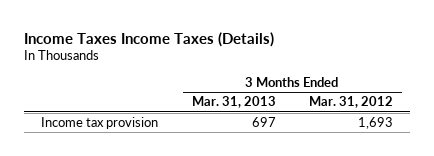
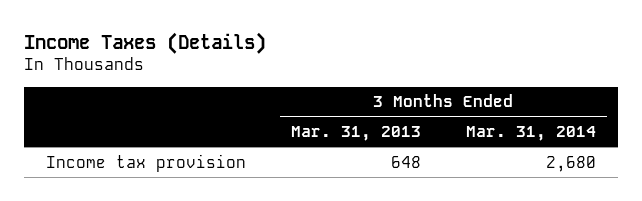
- Income Taxes Income Taxes (Details)
+ Income Taxes (Details)
- | 3 Months Ended Mar. 31, 2013 | 3 Months Ended Mar. 31, 2012
+ | 3 Months Ended Mar. 31, 2013 | 3 Months Ended Mar. 31, 2014
- Income tax provision | 697 | 1,693
+ Income tax provision | 648 | 2,680

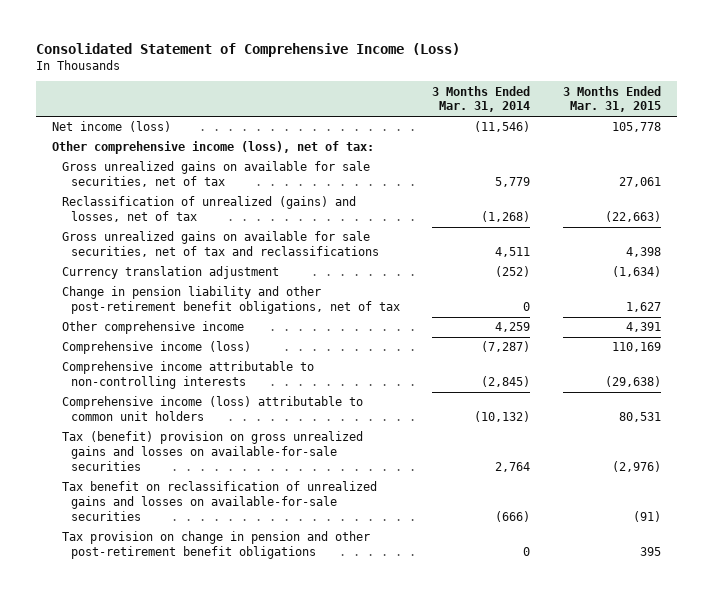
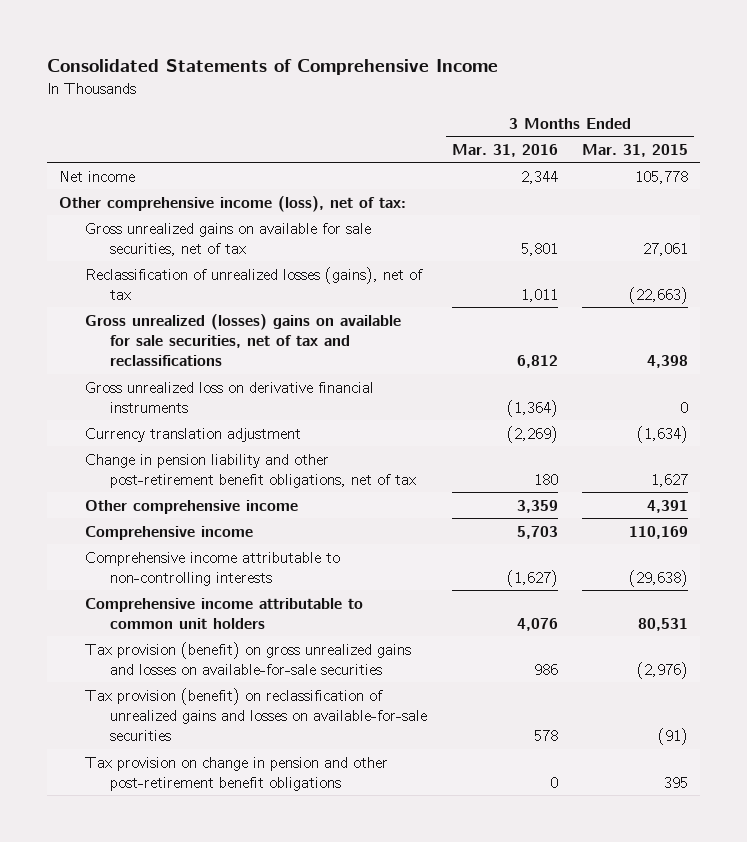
- Consolidated Statement of Comprehensive Income (Loss)
+ Consolidated Statements of Comprehensive Income
- | 3 Months Ended Mar. 31, 2014 | 3 Months Ended Mar. 31, 2015
+ | 3 Months Ended Mar. 31, 2016 | 3 Months Ended Mar. 31, 2015
- Net income (loss) | (11,546) | 105,778
+ Net income | 2,344 | 105,778
- Reclassification of unrealized (gains) and losses, net of tax | (1,268) | (22,663)
- Gross unrealized gains on available for sale securities, net of tax and reclassifications | 4,511 | 4,398
+ Reclassification of unrealized losses (gains), net of tax | 1,011 | (22,663)
+ Gross unrealized (losses) gains on available for sale securities, net of tax and reclassifications | 6,812 | 4,398
+ Gross unrealized loss on derivative financial instruments | (1,364) | 0
- Comprehensive income (loss) | (7,287) | 110,169
+ Comprehensive income | 5,703 | 110,169
- Comprehensive income (loss) attributable to common unit holders | (10,132) | 80,531
- Tax (benefit) provision on gross unrealized gains and losses on available-for-sale securities | 2,764 | (2,976)
- Tax benefit on reclassification of unrealized gains and losses on available-for-sale securities | (666) | (91)
+ Comprehensive income attributable to common unit holders | 4,076 | 80,531
+ Tax provision (benefit) on gross unrealized gains and losses on available-for-sale securities | 986 | (2,976)
+ Tax provision (benefit) on reclassification of unrealized gains and losses on available-for-sale securities | 578 | (91)

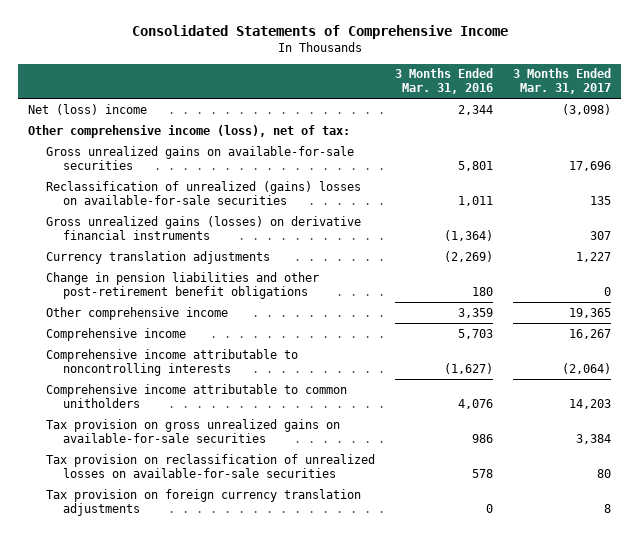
- | 3 Months Ended Mar. 31, 2016 | 3 Months Ended Mar. 31, 2015
+ | 3 Months Ended Mar. 31, 2016 | 3 Months Ended Mar. 31, 2017
- Net income | 2,344 | 105,778
+ Net (loss) income | 2,344 | (3,098)
- Gross unrealized gains on available for sale securities, net of tax | 5,801 | 27,061
- Reclassification of unrealized losses (gains), net of tax | 1,011 | (22,663)
- Gross unrealized (losses) gains on available for sale securities, net of tax and reclassifications | 6,812 | 4,398
- Gross unrealized loss on derivative financial instruments | (1,364) | 0
- Currency translation adjustment | (2,269) | (1,634)
- Change in pension liability and other post-retirement benefit obligations, net of tax | 180 | 1,627
+ Gross unrealized gains on available-for-sale securities | 5,801 | 17,696
+ Reclassification of unrealized (gains) losses on available-for-sale securities | 1,011 | 135
+ Gross unrealized gains (losses) on derivative financial instruments | (1,364) | 307
+ Currency translation adjustments | (2,269) | 1,227
+ Change in pension liabilities and other post-retirement benefit obligations | 180 | 0
- Comprehensive income attributable to non-controlling interests | (1,627) | (29,638)
- Comprehensive income attributable to common unit holders | 4,076 | 80,531
- Tax provision (benefit) on gross unrealized gains and losses on available-for-sale securities | 986 | (2,976)
- Tax provision (benefit) on reclassification of unrealized gains and losses on available-for-sale securities | 578 | (91)
- Tax provision on change in pension and other post-retirement benefit obligations | 0 | 395
+ Comprehensive income attributable to noncontrolling interests | (1,627) | (2,064)
+ Comprehensive income attributable to common unitholders | 4,076 | 14,203
+ Tax provision on gross unrealized gains on available-for-sale securities | 986 | 3,384
+ Tax provision on reclassification of unrealized losses on available-for-sale securities | 578 | 80
+ Tax provision on foreign currency translation adjustments | 0 | 8

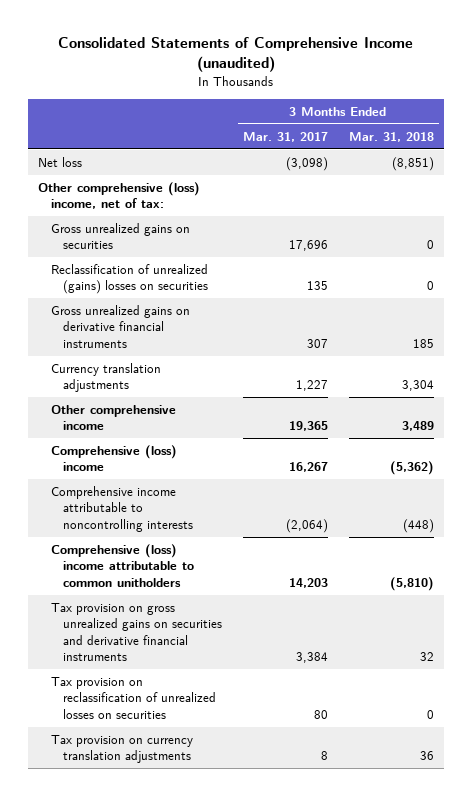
- Consolidated Statements of Comprehensive Income
+ Consolidated Statements of Comprehensive Income (unaudited)
- | 3 Months Ended Mar. 31, 2016 | 3 Months Ended Mar. 31, 2017
+ | 3 Months Ended Mar. 31, 2017 | 3 Months Ended Mar. 31, 2018
- Net (loss) income | 2,344 | (3,098)
- Other comprehensive income (loss), net of tax:
- Gross unrealized gains on available-for-sale securities | 5,801 | 17,696
- Reclassification of unrealized (gains) losses on available-for-sale securities | 1,011 | 135
- Gross unrealized gains (losses) on derivative financial instruments | (1,364) | 307
+ Net loss | (3,098) | (8,851)
+ Other comprehensive (loss) income, net of tax:
+ Gross unrealized gains on securities | 17,696 | 0
+ Reclassification of unrealized (gains) losses on securities | 135 | 0
+ Gross unrealized gains on derivative financial instruments | 307 | 185
- Change in pension liabilities and other post-retirement benefit obligations | 180 | 0
- Comprehensive income | 5,703 | 16,267
+ Comprehensive (loss) income | 16,267 | (5,362)
- Comprehensive income attributable to common unitholders | 4,076 | 14,203
- Tax provision on gross unrealized gains on available-for-sale securities | 986 | 3,384
- Tax provision on reclassification of unrealized losses on available-for-sale securities | 578 | 80
- Tax provision on foreign currency translation adjustments | 0 | 8
+ Comprehensive (loss) income attributable to common unitholders | 14,203 | (5,810)
+ Tax provision on gross unrealized gains on securities and derivative financial instruments | 3,384 | 32
+ Tax provision on reclassification of unrealized losses on securities | 80 | 0
+ Tax provision on currency translation adjustments | 8 | 36

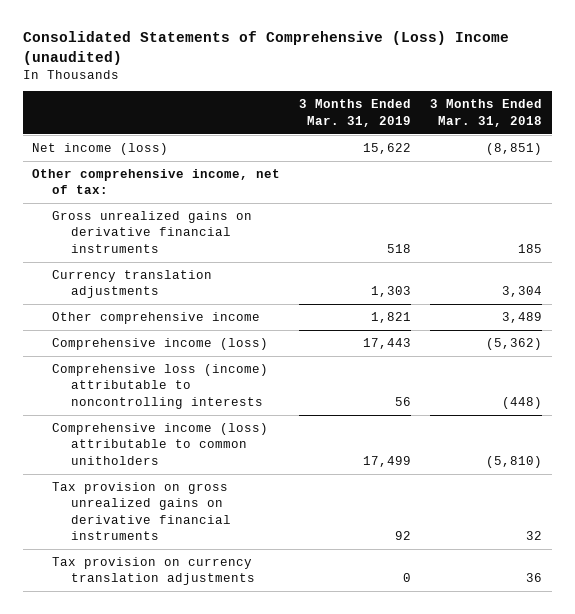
- Consolidated Statements of Comprehensive Income (unaudited)
+ Consolidated Statements of Comprehensive (Loss) Income (unaudited)
- | 3 Months Ended Mar. 31, 2017 | 3 Months Ended Mar. 31, 2018
+ | 3 Months Ended Mar. 31, 2019 | 3 Months Ended Mar. 31, 2018
- Net loss | (3,098) | (8,851)
- Other comprehensive (loss) income, net of tax:
- Gross unrealized gains on securities | 17,696 | 0
- Reclassification of unrealized (gains) losses on securities | 135 | 0
+ Net income (loss) | 15,622 | (8,851)
+ Other comprehensive income, net of tax:
- Comprehensive (loss) income | 16,267 | (5,362)
- Comprehensive income attributable to noncontrolling interests | (2,064) | (448)
- Comprehensive (loss) income attributable to common unitholders | 14,203 | (5,810)
- Tax provision on gross unrealized gains on securities and derivative financial instruments | 3,384 | 32
- Tax provision on reclassification of unrealized losses on securities | 80 | 0
+ Comprehensive income (loss) | 17,443 | (5,362)
+ Comprehensive loss (income) attributable to noncontrolling interests | 56 | (448)
+ Comprehensive income (loss) attributable to common unitholders | 17,499 | (5,810)
+ Tax provision on gross unrealized gains on derivative financial instruments | 92 | 32

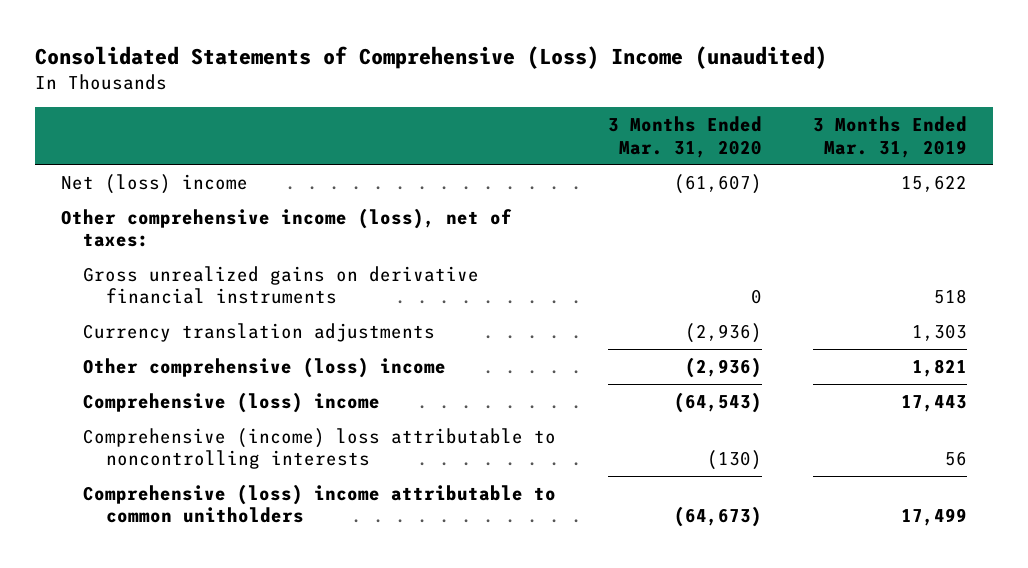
- | 3 Months Ended Mar. 31, 2019 | 3 Months Ended Mar. 31, 2018
+ | 3 Months Ended Mar. 31, 2020 | 3 Months Ended Mar. 31, 2019
- Net income (loss) | 15,622 | (8,851)
- Other comprehensive income, net of tax:
+ Net (loss) income | (61,607) | 15,622
+ Other comprehensive income (loss), net of taxes:
- Other comprehensive income | 1,821 | 3,489
- Comprehensive income (loss) | 17,443 | (5,362)
- Comprehensive loss (income) attributable to noncontrolling interests | 56 | (448)
- Comprehensive income (loss) attributable to common unitholders | 17,499 | (5,810)
- Tax provision on gross unrealized gains on derivative financial instruments | 92 | 32
- Tax provision on currency translation adjustments | 0 | 36
+ Other comprehensive (loss) income | (2,936) | 1,821
+ Comprehensive (loss) income | (64,543) | 17,443
+ Comprehensive (income) loss attributable to noncontrolling interests | (130) | 56
+ Comprehensive (loss) income attributable to common unitholders | (64,673) | 17,499

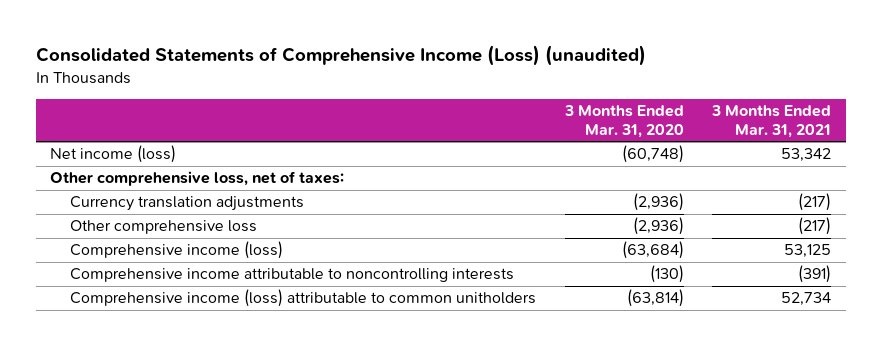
- Consolidated Statements of Comprehensive (Loss) Income (unaudited)
+ Consolidated Statements of Comprehensive Income (Loss) (unaudited)
- | 3 Months Ended Mar. 31, 2020 | 3 Months Ended Mar. 31, 2019
+ | 3 Months Ended Mar. 31, 2020 | 3 Months Ended Mar. 31, 2021
- Net (loss) income | (61,607) | 15,622
- Other comprehensive income (loss), net of taxes:
- Gross unrealized gains on derivative financial instruments | 0 | 518
+ Net income (loss) | (60,748) | 53,342
+ Other comprehensive loss, net of taxes:
- Other comprehensive (loss) income | (2,936) | 1,821
- Comprehensive (loss) income | (64,543) | 17,443
- Comprehensive (income) loss attributable to noncontrolling interests | (130) | 56
- Comprehensive (loss) income attributable to common unitholders | (64,673) | 17,499
+ Other comprehensive loss | (2,936) | (217)
+ Comprehensive income (loss) | (63,684) | 53,125
+ Comprehensive income attributable to noncontrolling interests | (130) | (391)
+ Comprehensive income (loss) attributable to common unitholders | (63,814) | 52,734

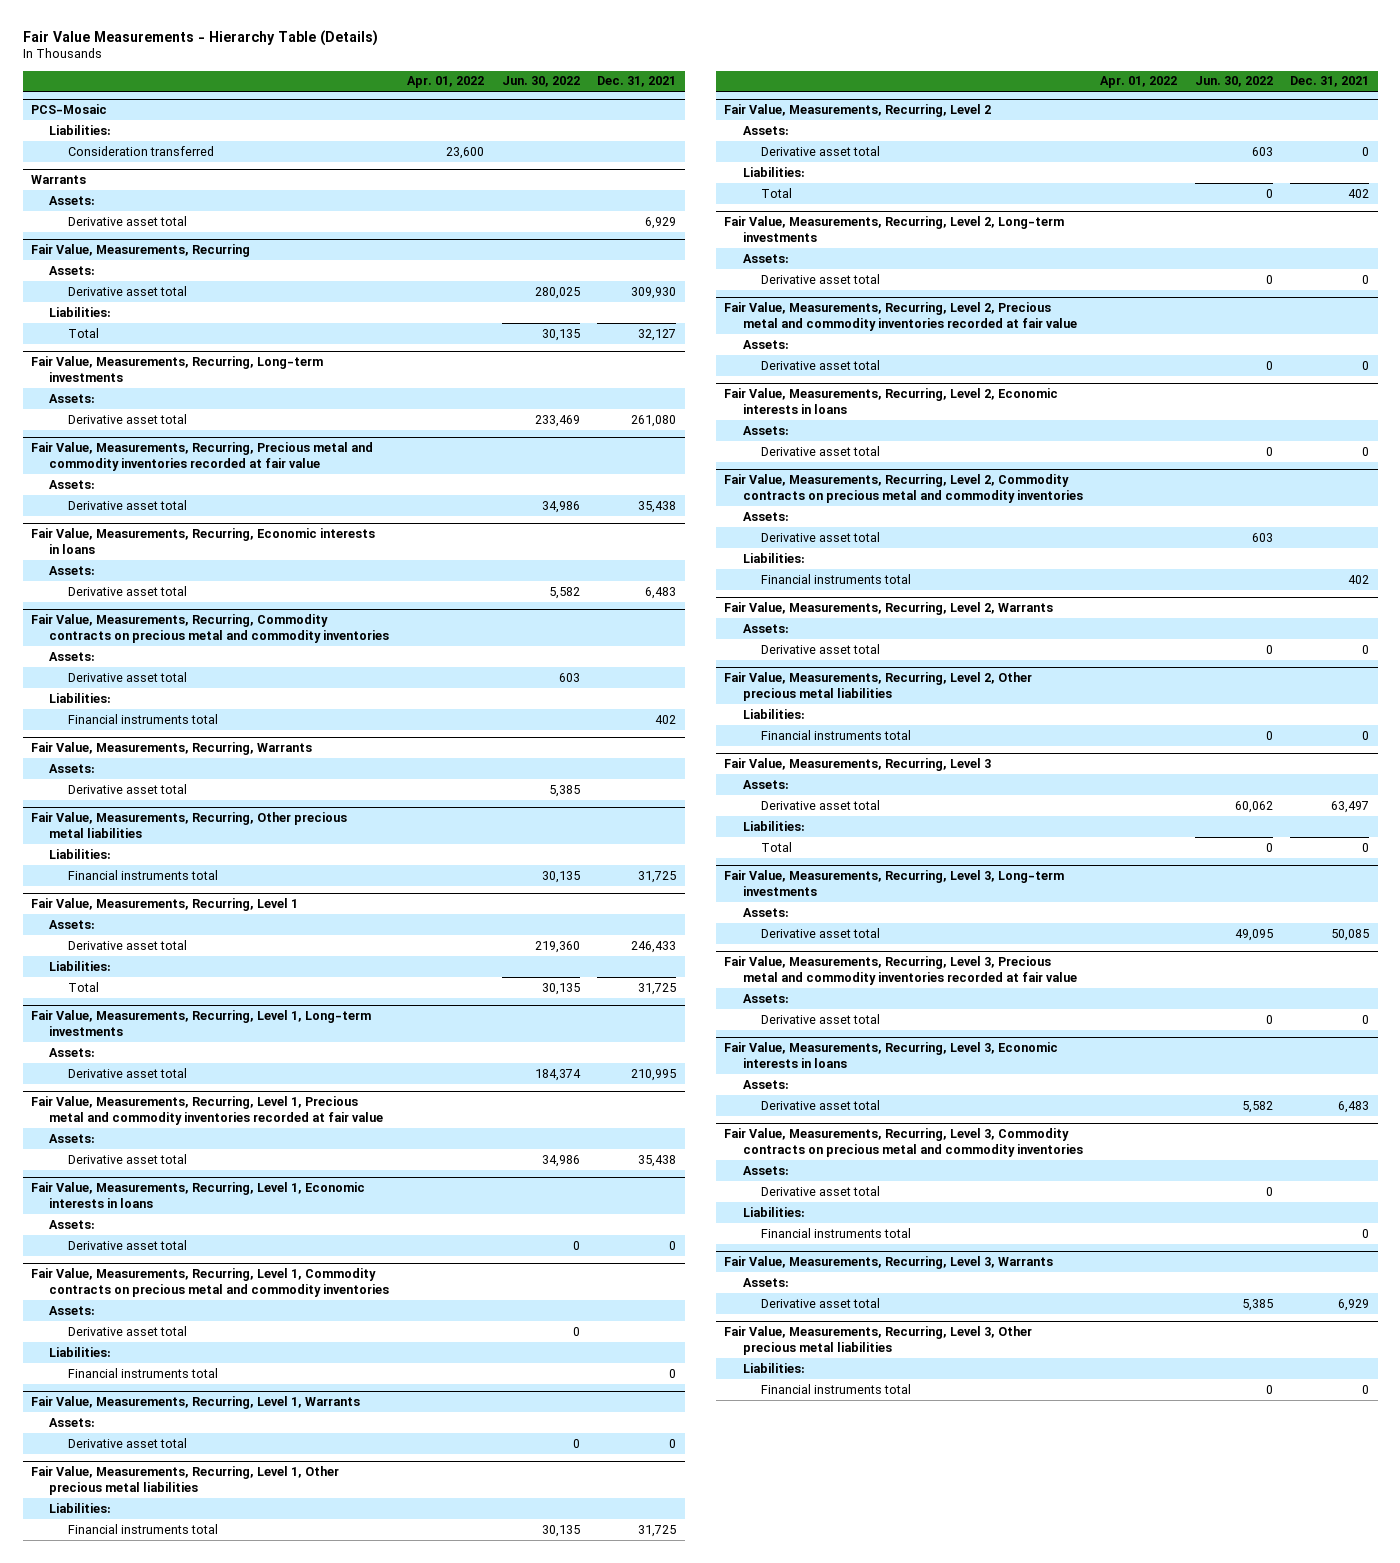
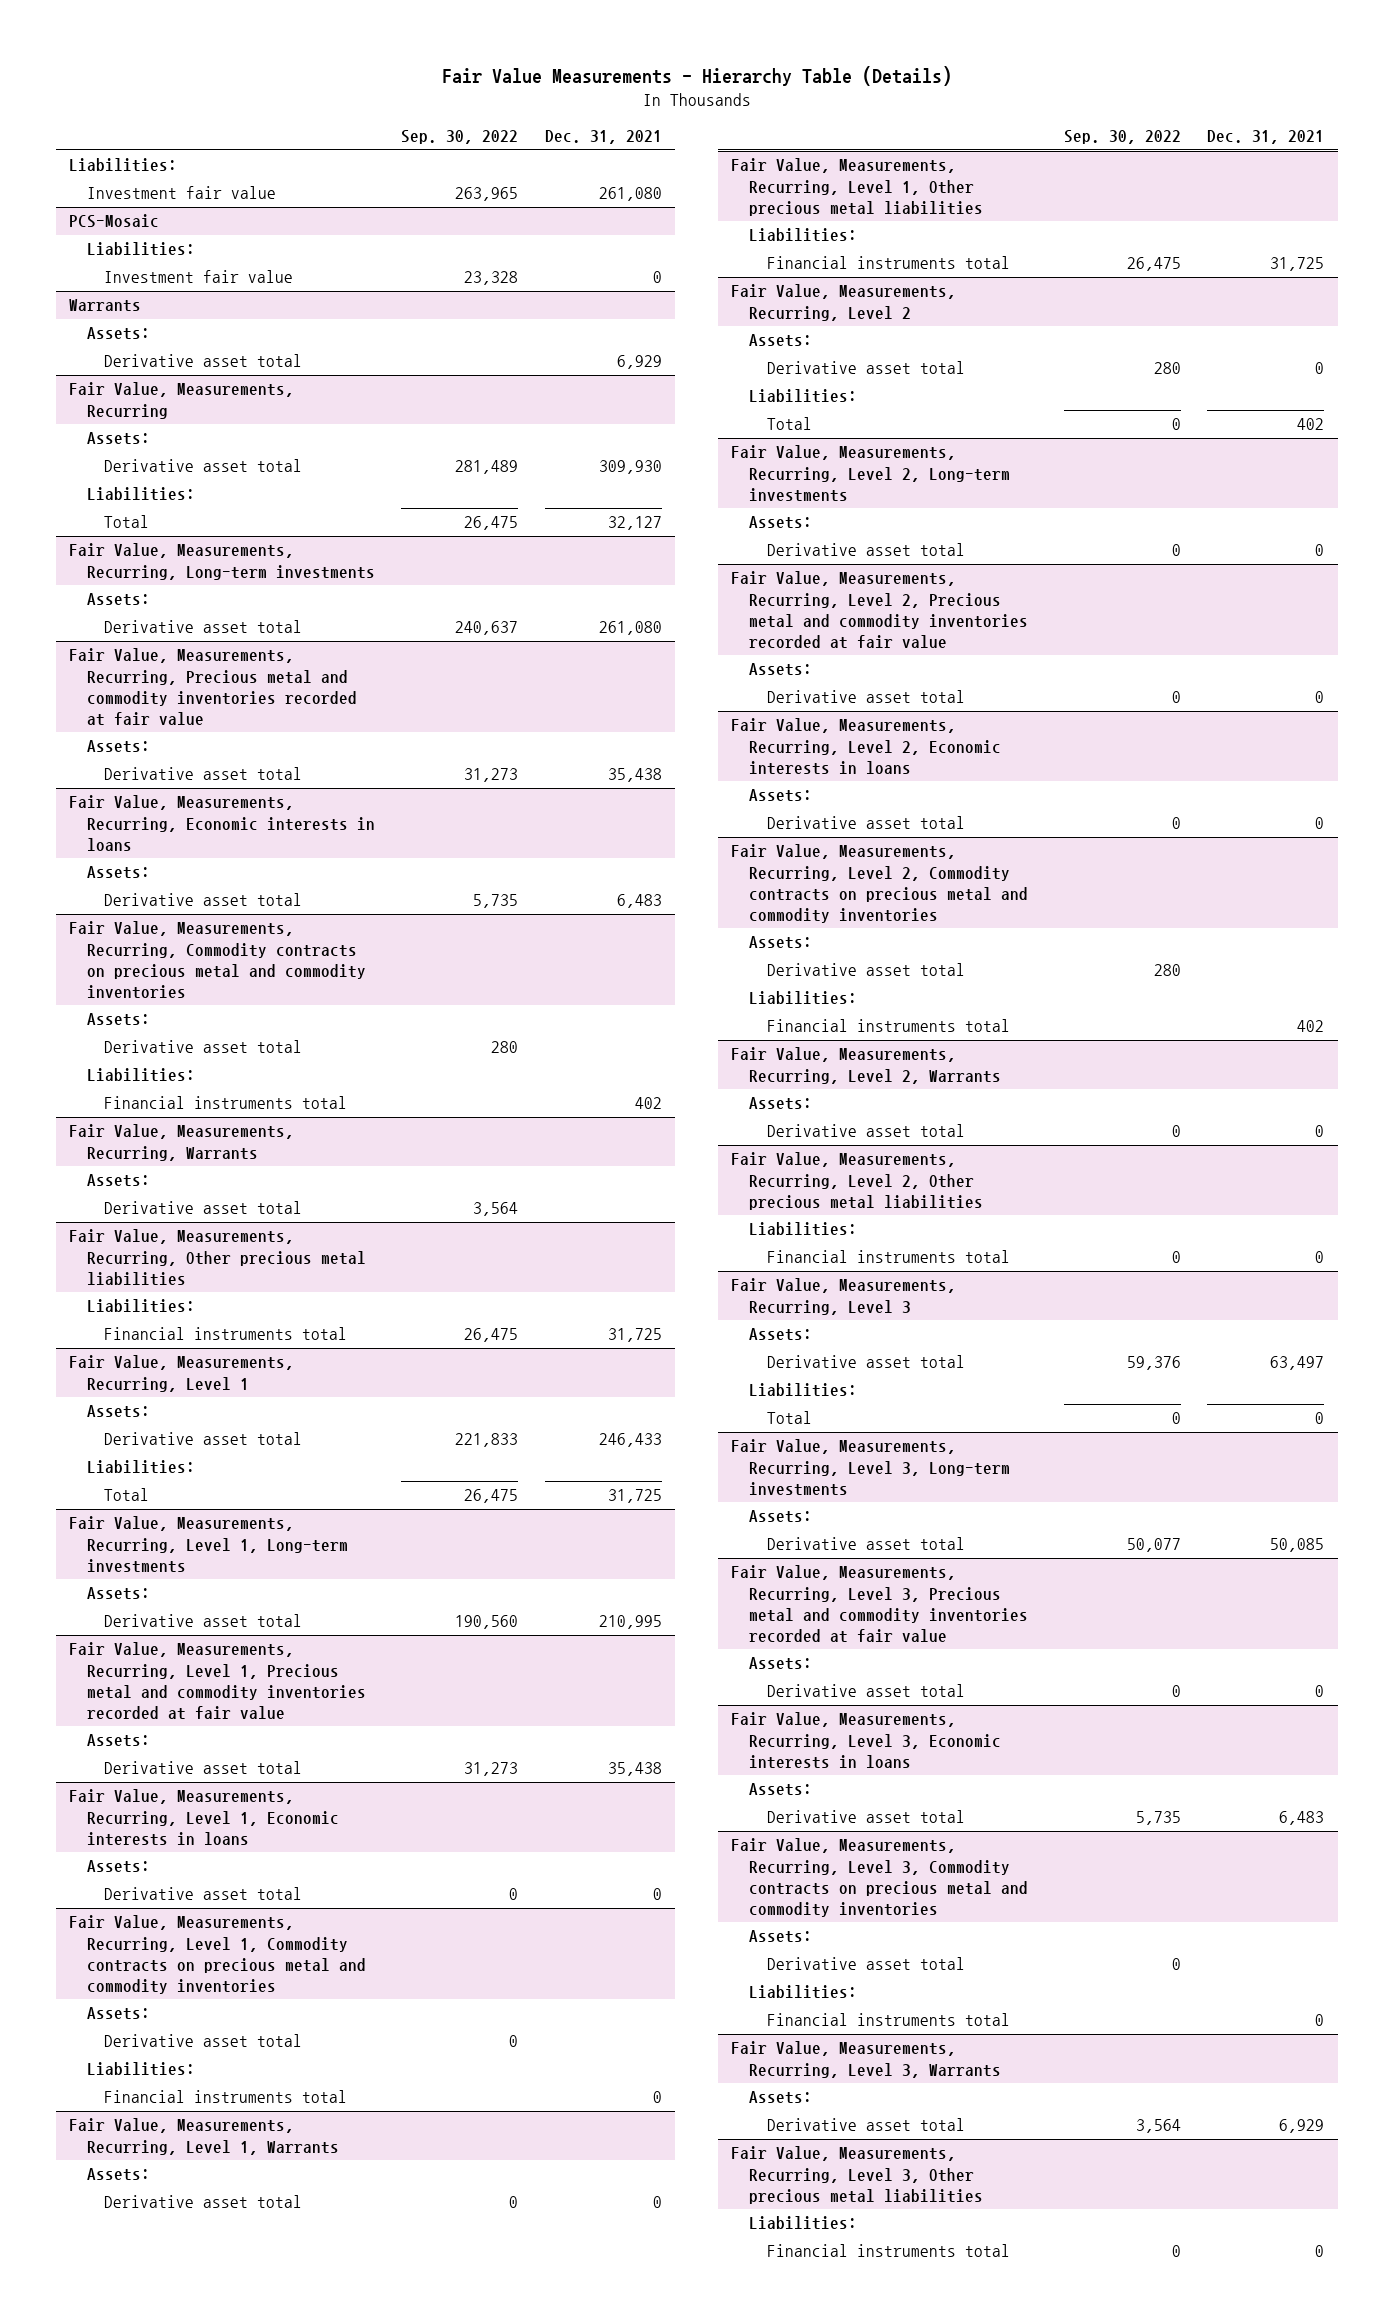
- | Apr. 01, 2022 | Jun. 30, 2022 | Dec. 31, 2021
+ | Sep. 30, 2022 | Dec. 31, 2021
+ Liabilities:
+ Investment fair value | 263,965 | 261,080
@ PCS-Mosaic
- Consideration transferred | 23,600 | |
+ Investment fair value | 23,328 | 0

